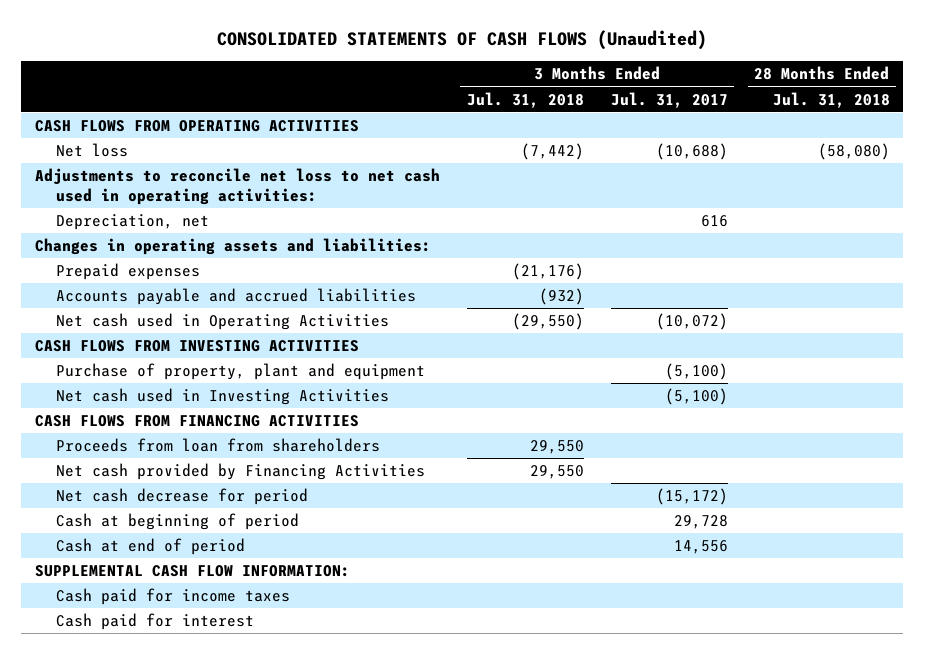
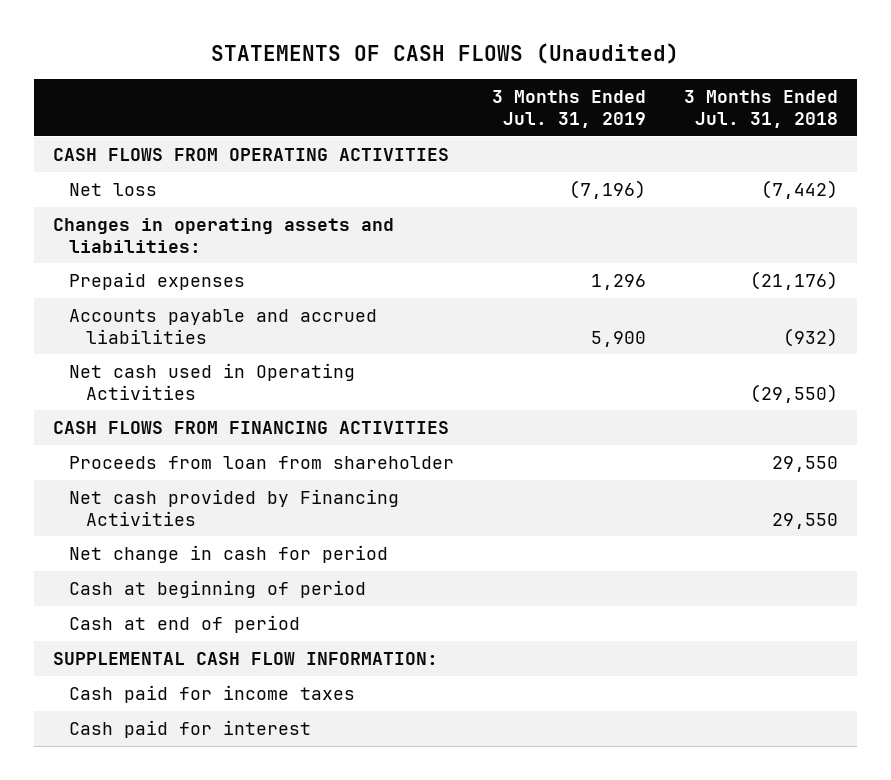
- CONSOLIDATED STATEMENTS OF CASH FLOWS (Unaudited)
+ STATEMENTS OF CASH FLOWS (Unaudited)
- | 3 Months Ended Jul. 31, 2018 | 3 Months Ended Jul. 31, 2017 | 28 Months Ended Jul. 31, 2018
+ | 3 Months Ended Jul. 31, 2019 | 3 Months Ended Jul. 31, 2018
- Adjustments to reconcile net loss to net cash used in operating activities:
- Depreciation, net | | 616 |
- CASH FLOWS FROM INVESTING ACTIVITIES
- Purchase of property, plant and equipment | | (5,100) |
- Net cash used in Investing Activities | | (5,100) |
- Proceeds from loan from shareholders | 29,550 | |
+ Proceeds from loan from shareholder | | 29,550
- Net cash decrease for period | | (15,172) |
+ Net change in cash for period

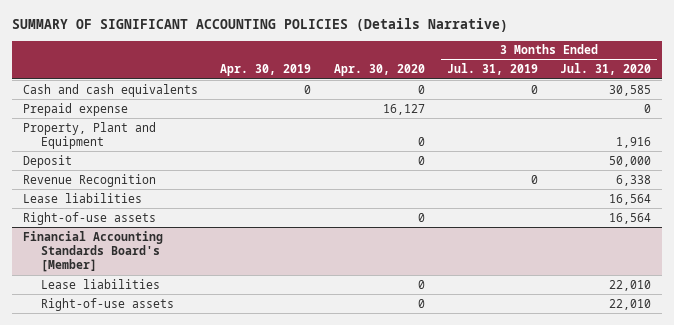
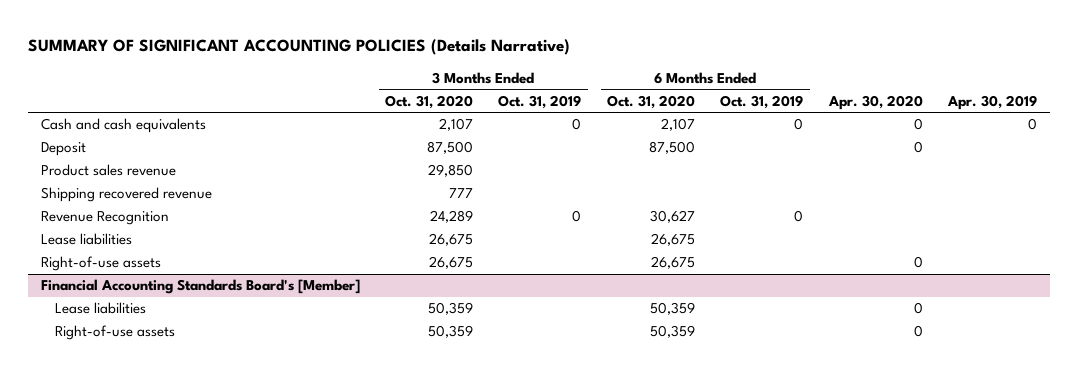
- | Apr. 30, 2019 | Apr. 30, 2020 | 3 Months Ended Jul. 31, 2019 | 3 Months Ended Jul. 31, 2020
+ | 3 Months Ended Oct. 31, 2020 | 3 Months Ended Oct. 31, 2019 | 6 Months Ended Oct. 31, 2020 | 6 Months Ended Oct. 31, 2019 | Apr. 30, 2020 | Apr. 30, 2019
- Prepaid expense | | 16,127 | | 0
- Property, Plant and Equipment | | 0 | | 1,916
+ Product sales revenue | 29,850 | | | | |
+ Shipping recovered revenue | 777 | | | | |

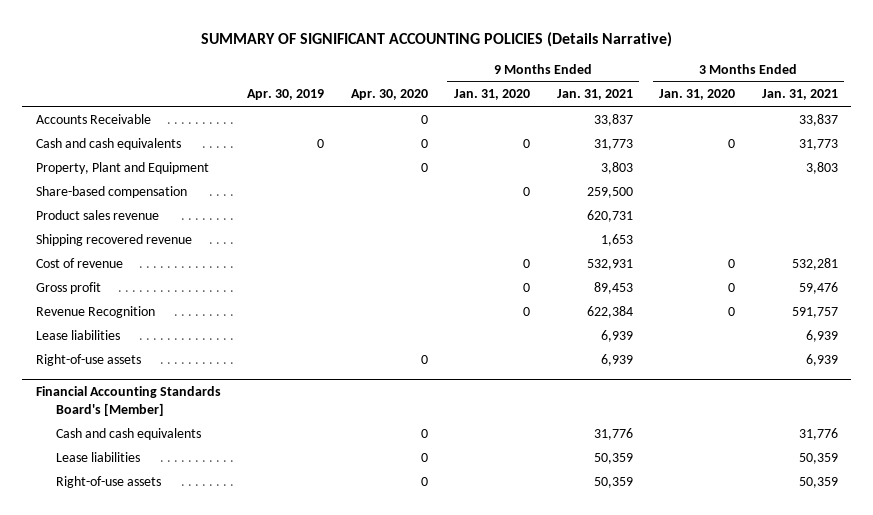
- | 3 Months Ended Oct. 31, 2020 | 3 Months Ended Oct. 31, 2019 | 6 Months Ended Oct. 31, 2020 | 6 Months Ended Oct. 31, 2019 | Apr. 30, 2020 | Apr. 30, 2019
+ | Apr. 30, 2019 | Apr. 30, 2020 | 9 Months Ended Jan. 31, 2020 | 9 Months Ended Jan. 31, 2021 | 3 Months Ended Jan. 31, 2020 | 3 Months Ended Jan. 31, 2021
+ Accounts Receivable | | 0 | | 33,837 | | 33,837
- Deposit | 87,500 | | 87,500 | | 0 |
+ Property, Plant and Equipment | | 0 | | 3,803 | | 3,803
+ Share-based compensation | | | 0 | 259,500 | |
+ Cost of revenue | | | 0 | 532,931 | 0 | 532,281
+ Gross profit | | | 0 | 89,453 | 0 | 59,476
@ Financial Accounting Standards Board's [Member]
+ Cash and cash equivalents | | 0 | | 31,776 | | 31,776

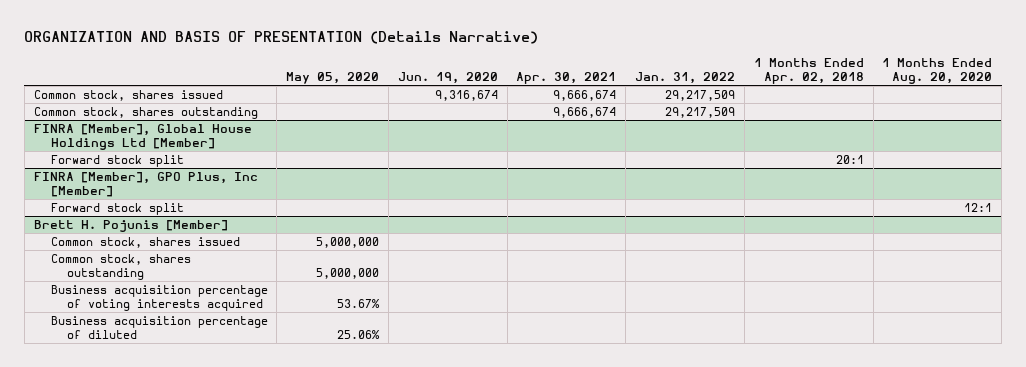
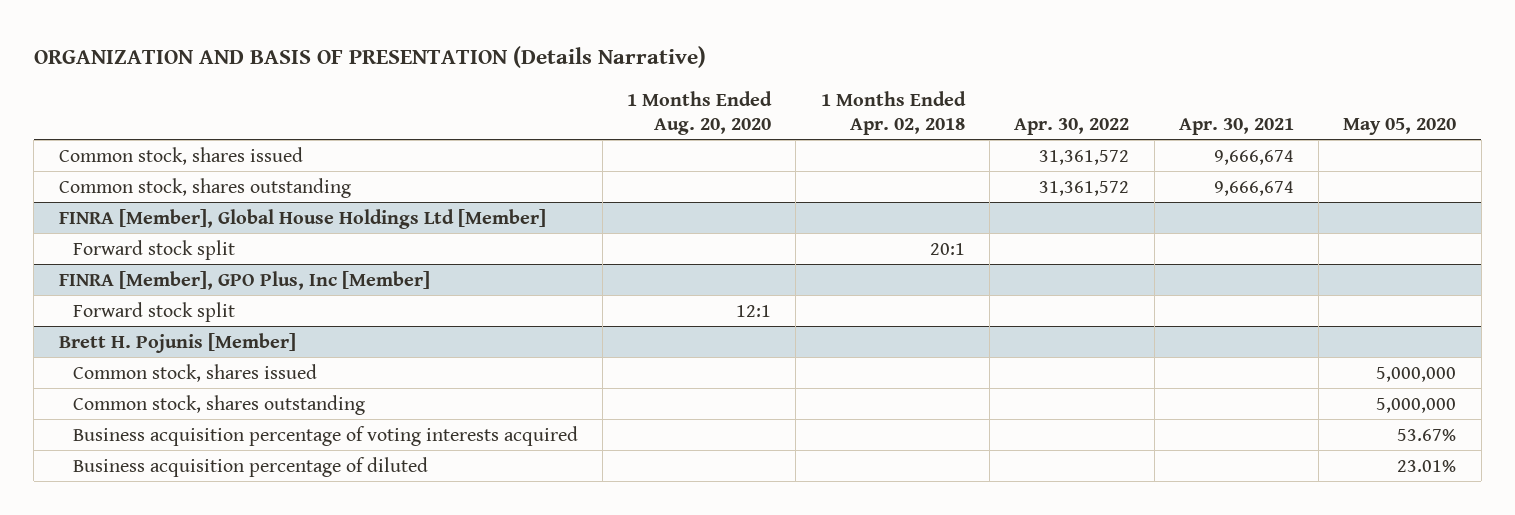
- | May 05, 2020 | Jun. 19, 2020 | Apr. 30, 2021 | Jan. 31, 2022 | 1 Months Ended Apr. 02, 2018 | 1 Months Ended Aug. 20, 2020
+ | 1 Months Ended Aug. 20, 2020 | 1 Months Ended Apr. 02, 2018 | Apr. 30, 2022 | Apr. 30, 2021 | May 05, 2020
@ Brett H. Pojunis [Member]
- Business acquisition percentage of diluted | 25.06% | | | | |
+ Business acquisition percentage of diluted | | | | | 23.01%

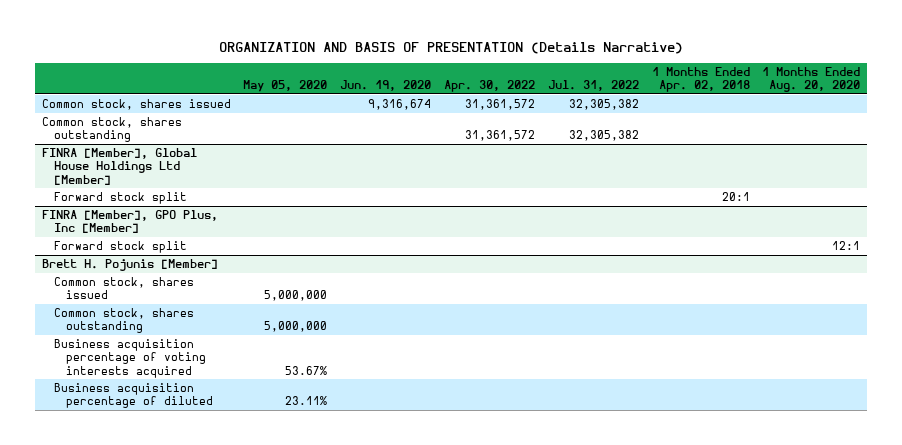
- | 1 Months Ended Aug. 20, 2020 | 1 Months Ended Apr. 02, 2018 | Apr. 30, 2022 | Apr. 30, 2021 | May 05, 2020
+ | May 05, 2020 | Jun. 19, 2020 | Apr. 30, 2022 | Jul. 31, 2022 | 1 Months Ended Apr. 02, 2018 | 1 Months Ended Aug. 20, 2020
@ Brett H. Pojunis [Member]
- Business acquisition percentage of diluted | | | | | 23.01%
+ Business acquisition percentage of diluted | 23.11% | | | | |

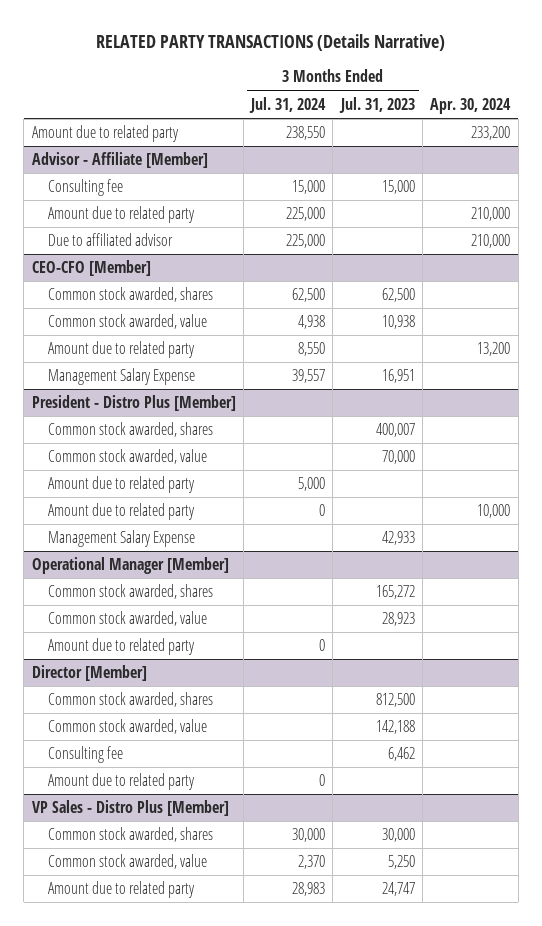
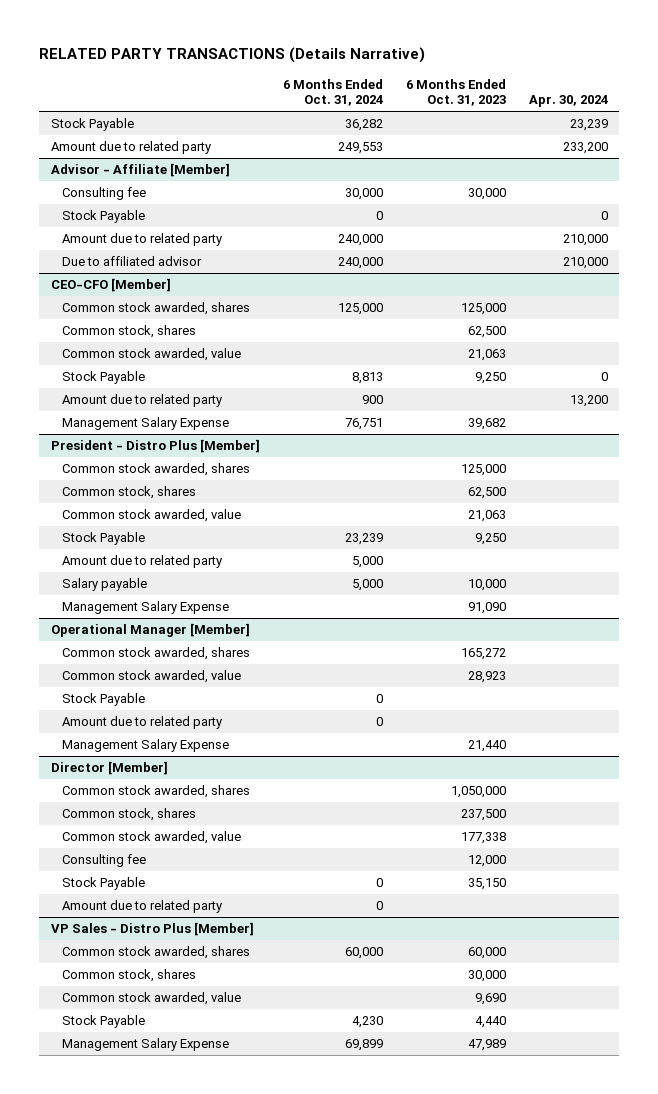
- | 3 Months Ended Jul. 31, 2024 | 3 Months Ended Jul. 31, 2023 | Apr. 30, 2024
+ | 6 Months Ended Oct. 31, 2024 | 6 Months Ended Oct. 31, 2023 | Apr. 30, 2024
+ Stock Payable | 36,282 | | 23,239
@ Advisor - Affiliate [Member]
+ Stock Payable | 0 | | 0
@ CEO-CFO [Member]
+ Common stock, shares | | 62,500 |
+ Stock Payable | 8,813 | 9,250 | 0
@ President - Distro Plus [Member]
+ Common stock, shares | | 62,500 |
+ Stock Payable | 23,239 | 9,250 |
- Amount due to related party | 0 | | 10,000
+ Salary payable | 5,000 | 10,000 |
@ Operational Manager [Member]
+ Stock Payable | 0 | |
+ Management Salary Expense | | 21,440 |
@ Director [Member]
+ Common stock, shares | | 237,500 |
+ Stock Payable | 0 | 35,150 |
@ VP Sales - Distro Plus [Member]
+ Common stock, shares | | 30,000 |
- Amount due to related party | 28,983 | 24,747 |
+ Stock Payable | 4,230 | 4,440 |
+ Management Salary Expense | 69,899 | 47,989 |

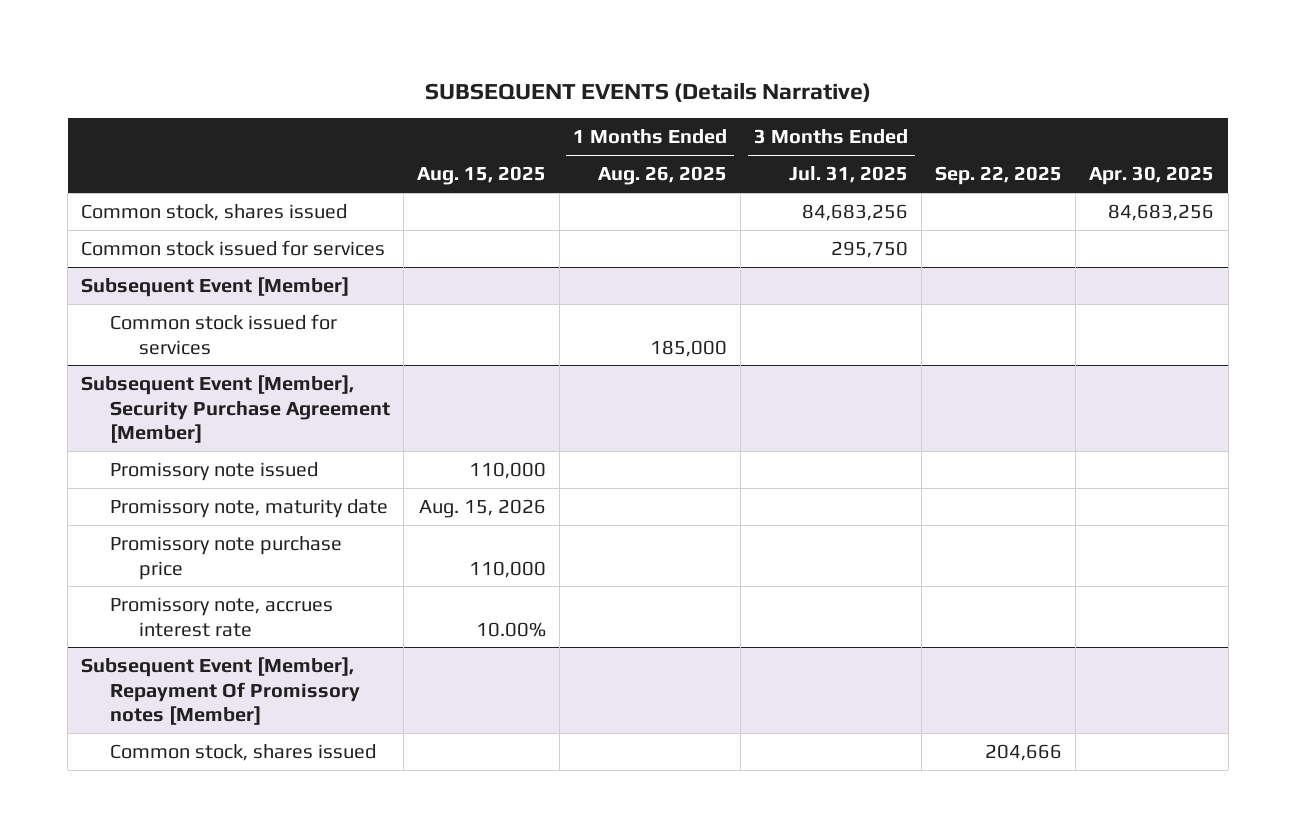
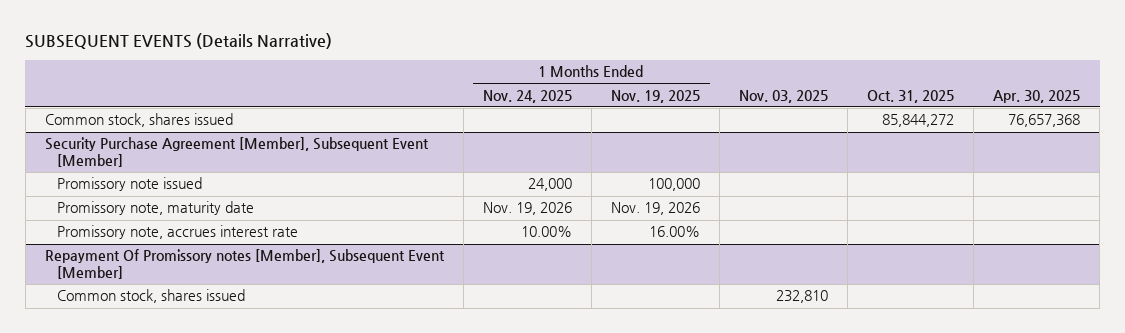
- | Aug. 15, 2025 | 1 Months Ended Aug. 26, 2025 | 3 Months Ended Jul. 31, 2025 | Sep. 22, 2025 | Apr. 30, 2025
+ | 1 Months Ended Nov. 24, 2025 | 1 Months Ended Nov. 19, 2025 | Nov. 03, 2025 | Oct. 31, 2025 | Apr. 30, 2025
- Common stock, shares issued | | | 84,683,256 | | 84,683,256
- Common stock issued for services | | | 295,750 | |
- Subsequent Event [Member]
- Common stock issued for services | | 185,000 | | |
- Subsequent Event [Member], Security Purchase Agreement [Member]
+ Common stock, shares issued | | | | 85,844,272 | 76,657,368
+ Security Purchase Agreement [Member], Subsequent Event [Member]
- Promissory note purchase price | 110,000 | | | |
- Subsequent Event [Member], Repayment Of Promissory notes [Member]
+ Repayment Of Promissory notes [Member], Subsequent Event [Member]

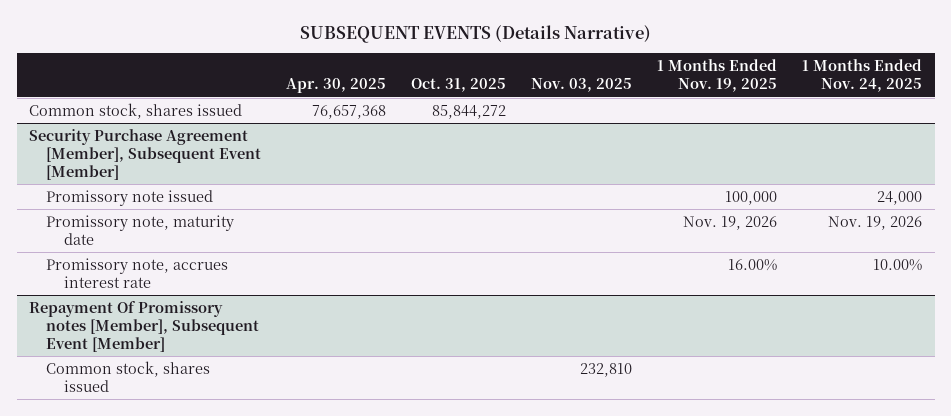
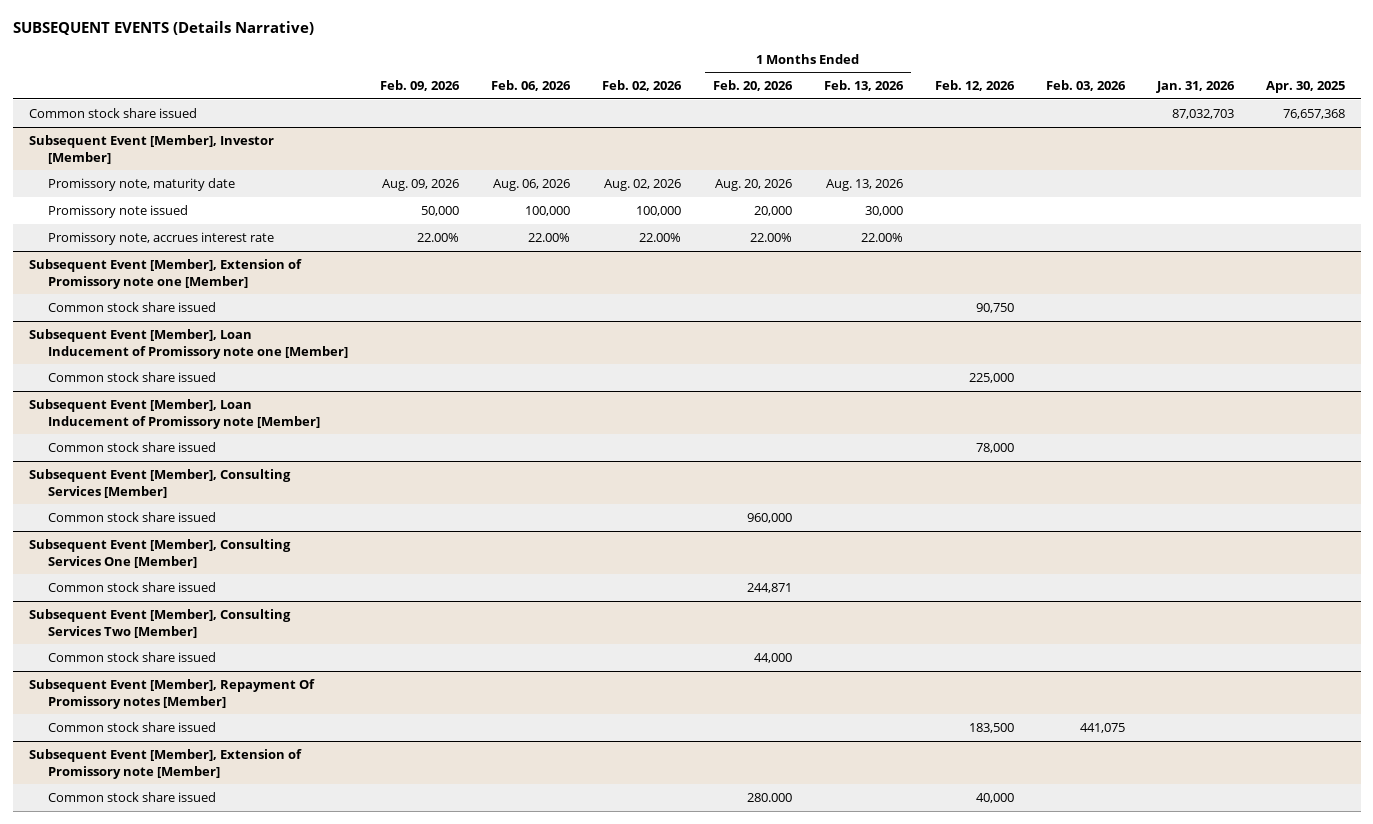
- | Apr. 30, 2025 | Oct. 31, 2025 | Nov. 03, 2025 | 1 Months Ended Nov. 19, 2025 | 1 Months Ended Nov. 24, 2025
+ | Feb. 09, 2026 | Feb. 06, 2026 | Feb. 02, 2026 | 1 Months Ended Feb. 20, 2026 | 1 Months Ended Feb. 13, 2026 | Feb. 12, 2026 | Feb. 03, 2026 | Jan. 31, 2026 | Apr. 30, 2025
- Common stock, shares issued | 76,657,368 | 85,844,272 | | |
- Security Purchase Agreement [Member], Subsequent Event [Member]
- Promissory note issued | | | | 100,000 | 24,000
- Promissory note, maturity date | | | | Nov. 19, 2026 | Nov. 19, 2026
- Promissory note, accrues interest rate | | | | 16.00% | 10.00%
- Repayment Of Promissory notes [Member], Subsequent Event [Member]
- Common stock, shares issued | | | 232,810 | |
+ Common stock share issued | | | | | | | | 87,032,703 | 76,657,368
+ Subsequent Event [Member], Investor [Member]
+ Promissory note, maturity date | Aug. 09, 2026 | Aug. 06, 2026 | Aug. 02, 2026 | Aug. 20, 2026 | Aug. 13, 2026 | | | |
+ Promissory note issued | 50,000 | 100,000 | 100,000 | 20,000 | 30,000 | | | |
+ Promissory note, accrues interest rate | 22.00% | 22.00% | 22.00% | 22.00% | 22.00% | | | |
+ Subsequent Event [Member], Extension of Promissory note one [Member]
+ Common stock share issued | | | | | | 90,750 | | |
+ Subsequent Event [Member], Loan Inducement of Promissory note one [Member]
+ Common stock share issued | | | | | | 225,000 | | |
+ Subsequent Event [Member], Loan Inducement of Promissory note [Member]
+ Common stock share issued | | | | | | 78,000 | | |
+ Subsequent Event [Member], Consulting Services [Member]
+ Common stock share issued | | | | 960,000 | | | | |
+ Subsequent Event [Member], Consulting Services One [Member]
+ Common stock share issued | | | | 244,871 | | | | |
+ Subsequent Event [Member], Consulting Services Two [Member]
+ Common stock share issued | | | | 44,000 | | | | |
+ Subsequent Event [Member], Repayment Of Promissory notes [Member]
+ Common stock share issued | | | | | | 183,500 | 441,075 | |
+ Subsequent Event [Member], Extension of Promissory note [Member]
+ Common stock share issued | | | | 280.000 | | 40,000 | | |

